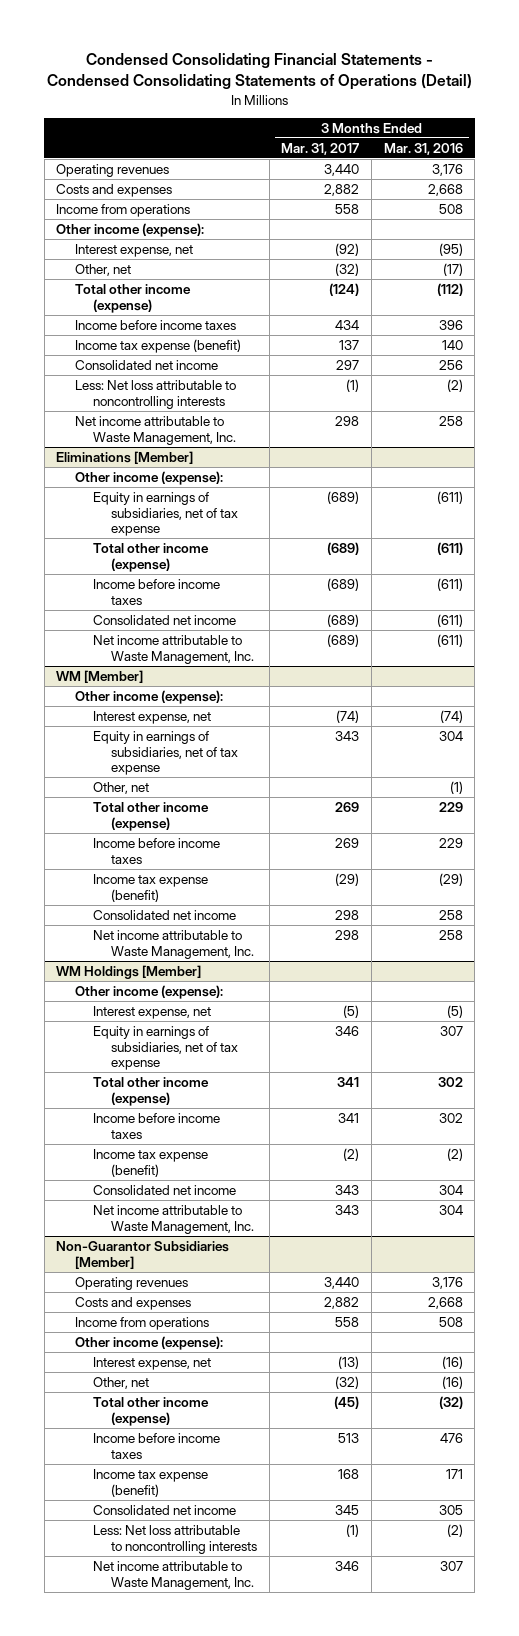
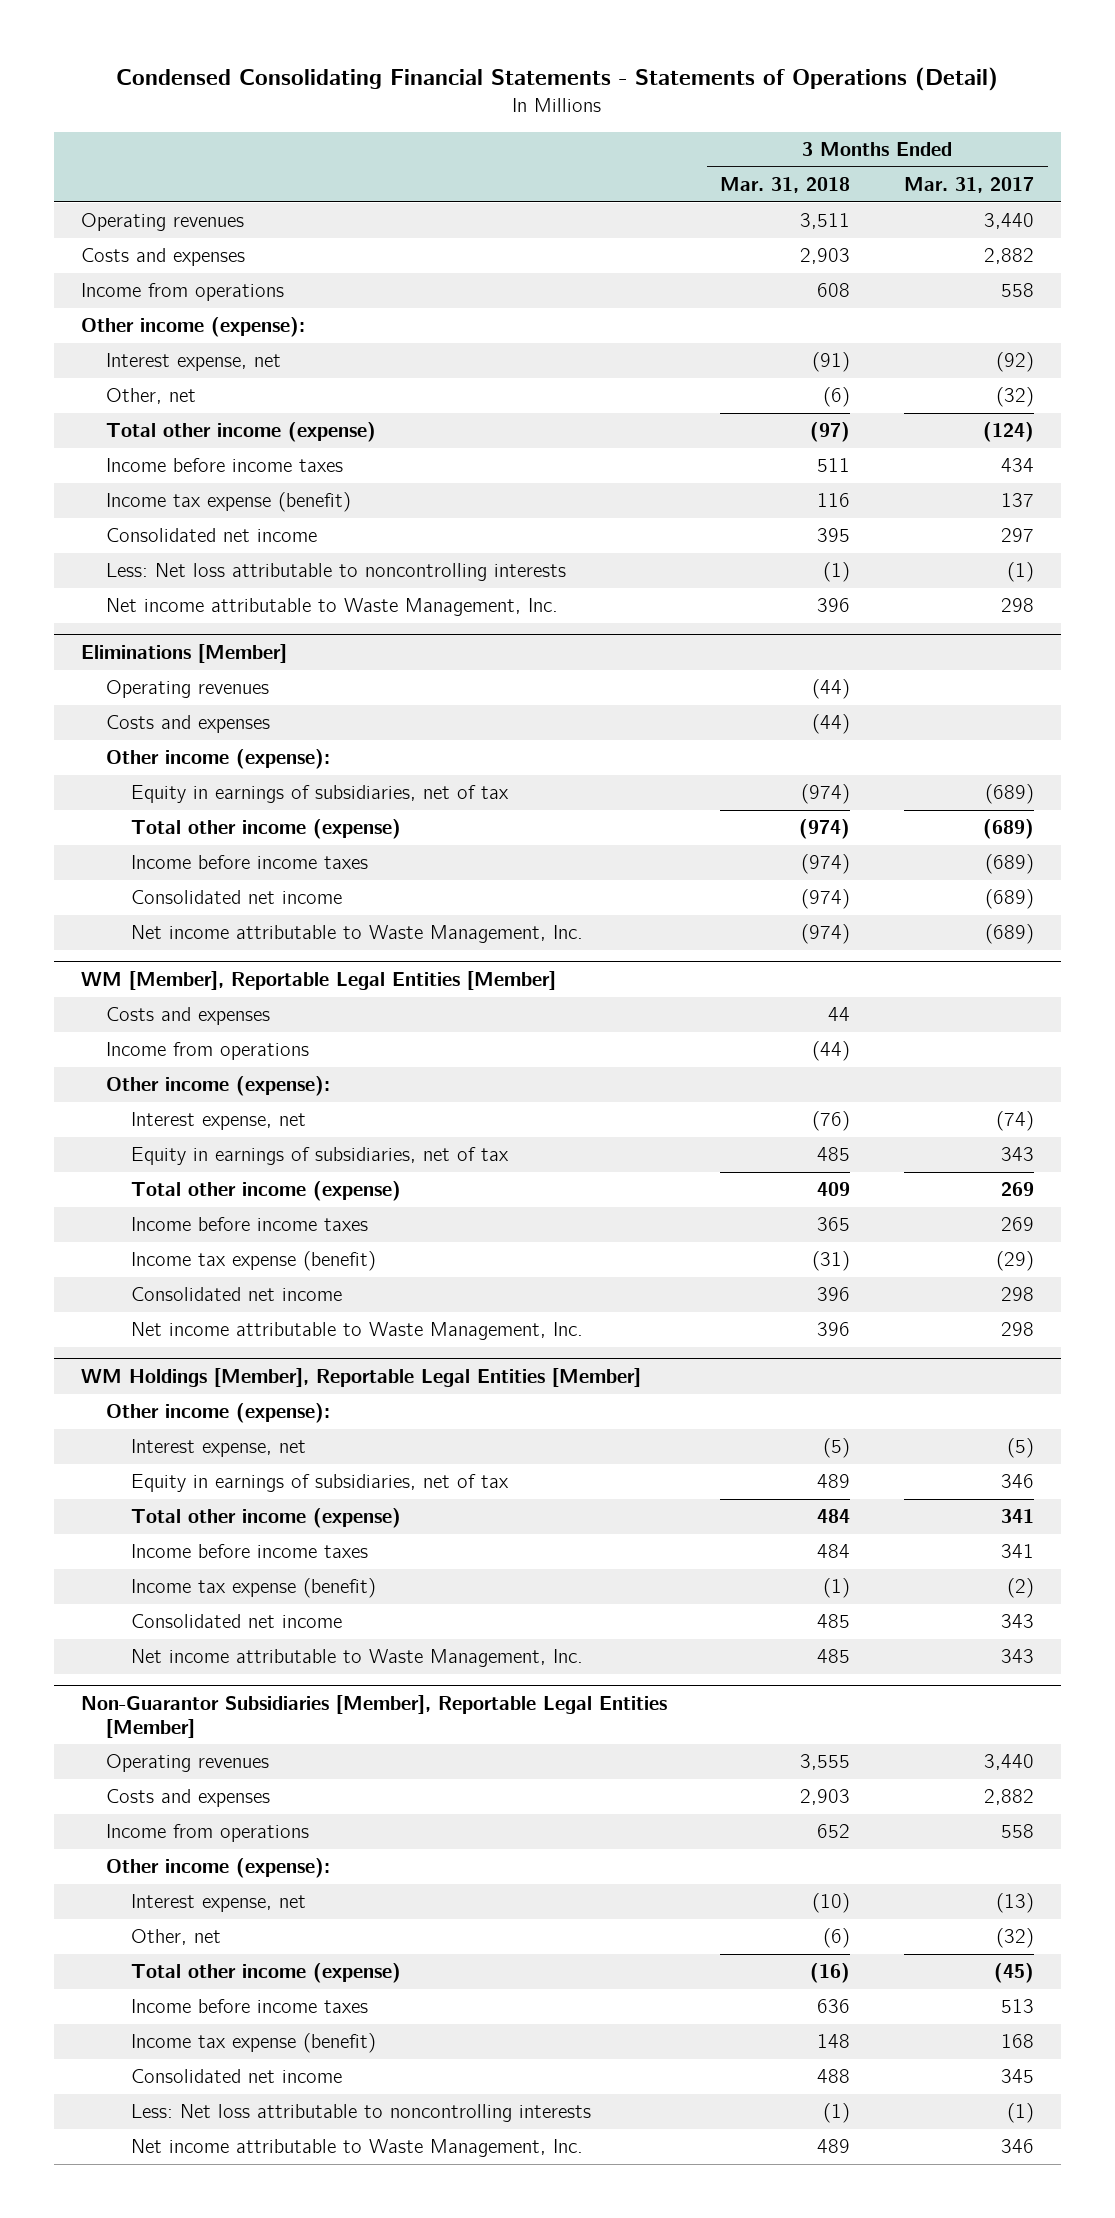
- Condensed Consolidating Financial Statements - Condensed Consolidating Statements of Operations (Detail)
+ Condensed Consolidating Financial Statements - Statements of Operations (Detail)
- | 3 Months Ended Mar. 31, 2017 | 3 Months Ended Mar. 31, 2016
+ | 3 Months Ended Mar. 31, 2018 | 3 Months Ended Mar. 31, 2017
@ Eliminations [Member]
+ Operating revenues | (44) |
+ Costs and expenses | (44) |
- Equity in earnings of subsidiaries, net of tax expense | (689) | (611)
+ Equity in earnings of subsidiaries, net of tax | (974) | (689)
- WM [Member]
+ WM [Member], Reportable Legal Entities [Member]
+ Costs and expenses | 44 |
+ Income from operations | (44) |
- Equity in earnings of subsidiaries, net of tax expense | 343 | 304
- Other, net | | (1)
+ Equity in earnings of subsidiaries, net of tax | 485 | 343
- WM Holdings [Member]
+ WM Holdings [Member], Reportable Legal Entities [Member]
- Equity in earnings of subsidiaries, net of tax expense | 346 | 307
+ Equity in earnings of subsidiaries, net of tax | 489 | 346
- Non-Guarantor Subsidiaries [Member]
+ Non-Guarantor Subsidiaries [Member], Reportable Legal Entities [Member]

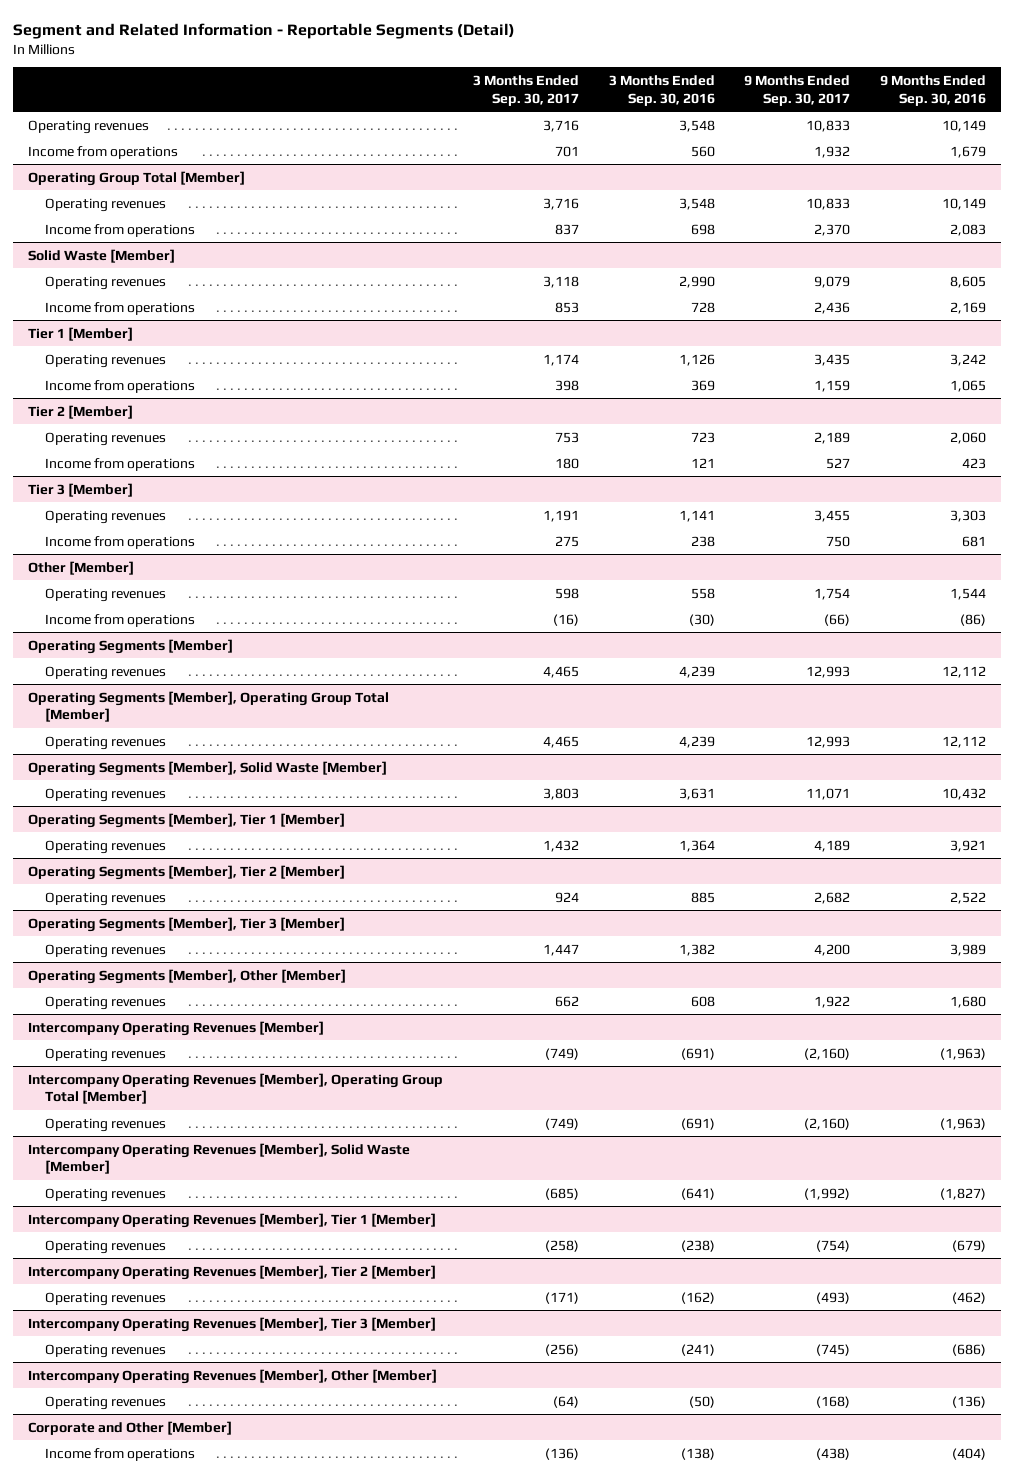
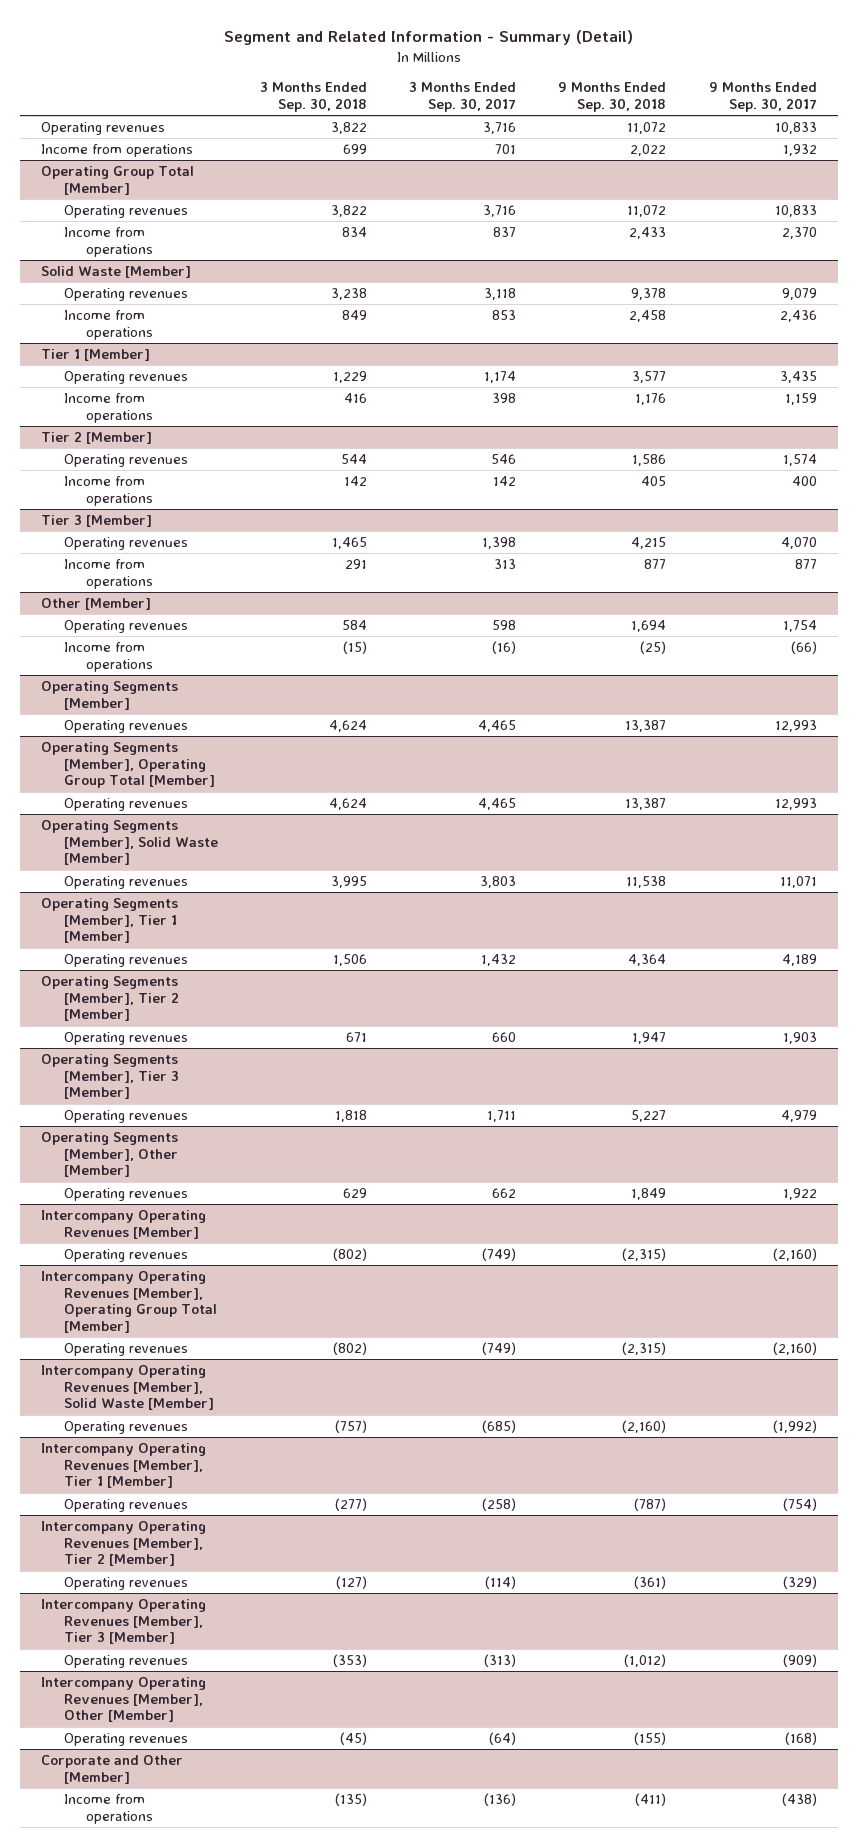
- Segment and Related Information - Reportable Segments (Detail)
+ Segment and Related Information - Summary (Detail)
- | 3 Months Ended Sep. 30, 2017 | 3 Months Ended Sep. 30, 2016 | 9 Months Ended Sep. 30, 2017 | 9 Months Ended Sep. 30, 2016
+ | 3 Months Ended Sep. 30, 2018 | 3 Months Ended Sep. 30, 2017 | 9 Months Ended Sep. 30, 2018 | 9 Months Ended Sep. 30, 2017
@ Tier 2 [Member]
- Operating revenues | 753 | 723 | 2,189 | 2,060
- Income from operations | 180 | 121 | 527 | 423
+ Operating revenues | 544 | 546 | 1,586 | 1,574
+ Income from operations | 142 | 142 | 405 | 400
@ Tier 3 [Member]
- Operating revenues | 1,191 | 1,141 | 3,455 | 3,303
- Income from operations | 275 | 238 | 750 | 681
+ Operating revenues | 1,465 | 1,398 | 4,215 | 4,070
+ Income from operations | 291 | 313 | 877 | 877
@ Operating Segments [Member], Tier 2 [Member]
- Operating revenues | 924 | 885 | 2,682 | 2,522
+ Operating revenues | 671 | 660 | 1,947 | 1,903
@ Operating Segments [Member], Tier 3 [Member]
- Operating revenues | 1,447 | 1,382 | 4,200 | 3,989
+ Operating revenues | 1,818 | 1,711 | 5,227 | 4,979
@ Intercompany Operating Revenues [Member], Tier 2 [Member]
- Operating revenues | (171) | (162) | (493) | (462)
+ Operating revenues | (127) | (114) | (361) | (329)
@ Intercompany Operating Revenues [Member], Tier 3 [Member]
- Operating revenues | (256) | (241) | (745) | (686)
+ Operating revenues | (353) | (313) | (1,012) | (909)

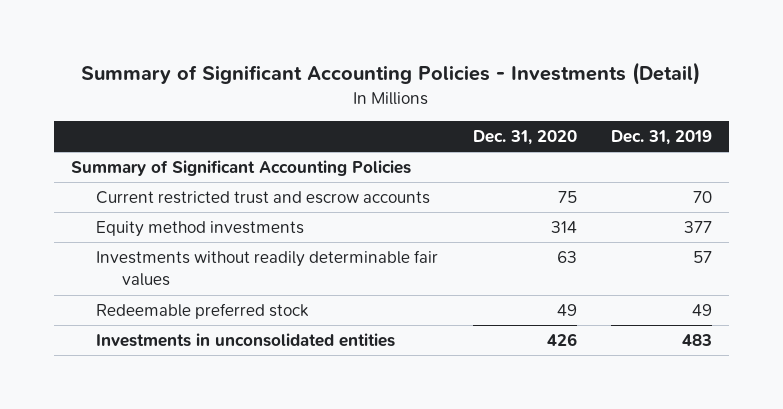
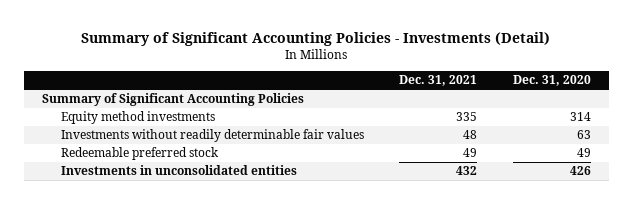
- | Dec. 31, 2020 | Dec. 31, 2019
+ | Dec. 31, 2021 | Dec. 31, 2020
- Current restricted trust and escrow accounts | 75 | 70

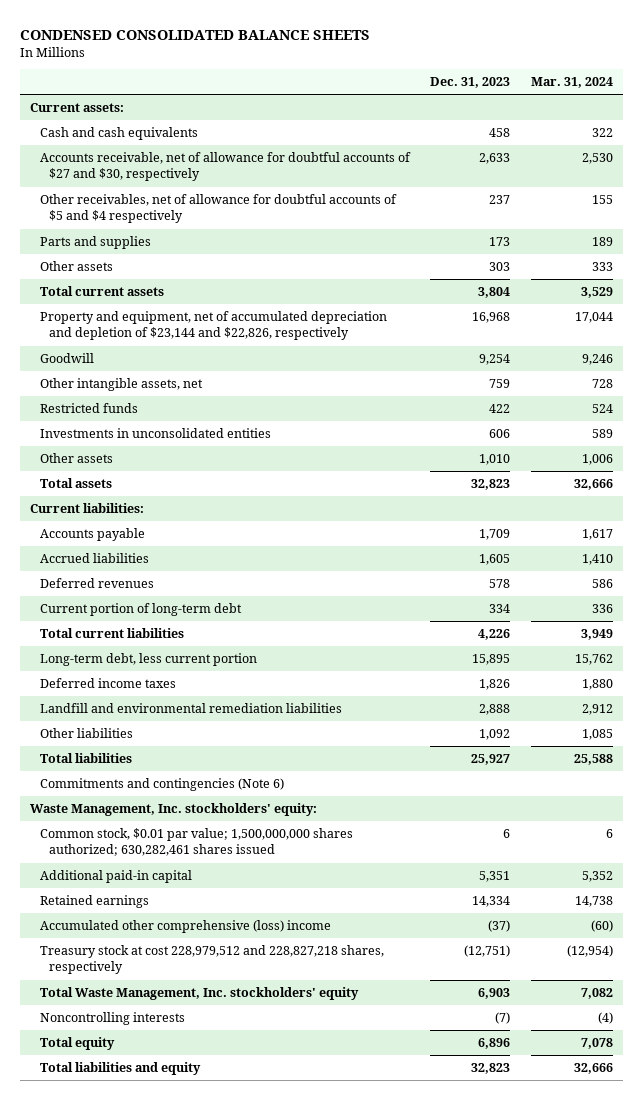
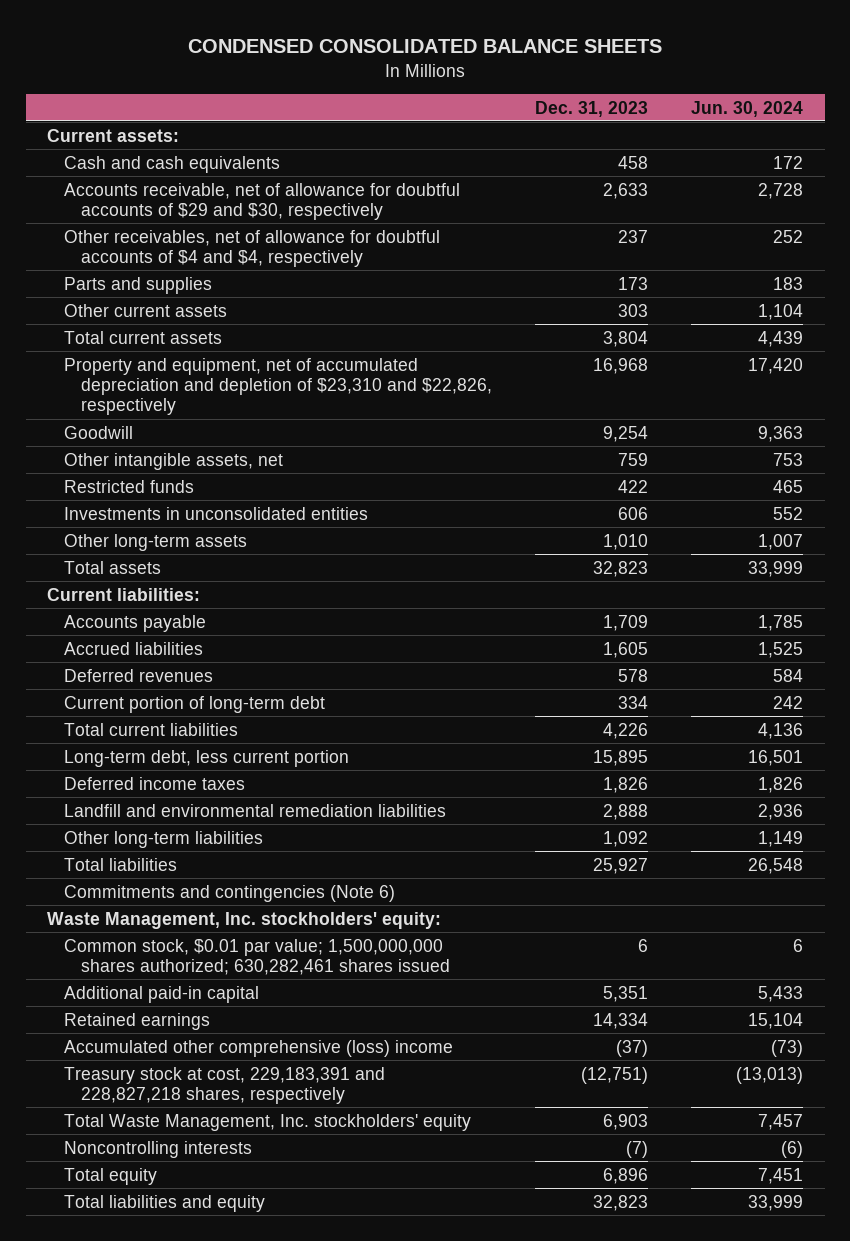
- | Dec. 31, 2023 | Mar. 31, 2024
+ | Dec. 31, 2023 | Jun. 30, 2024
- Accounts receivable, net of allowance for doubtful accounts of $27 and $30, respectively | 2,633 | 2,530
- Other receivables, net of allowance for doubtful accounts of $5 and $4 respectively | 237 | 155
+ Accounts receivable, net of allowance for doubtful accounts of $29 and $30, respectively | 2,633 | 2,728
+ Other receivables, net of allowance for doubtful accounts of $4 and $4, respectively | 237 | 252
- Other assets | 303 | 333
+ Other current assets | 303 | 1,104
- Property and equipment, net of accumulated depreciation and depletion of $23,144 and $22,826, respectively | 16,968 | 17,044
+ Property and equipment, net of accumulated depreciation and depletion of $23,310 and $22,826, respectively | 16,968 | 17,420
- Other assets | 1,010 | 1,006
+ Other long-term assets | 1,010 | 1,007
- Other liabilities | 1,092 | 1,085
+ Other long-term liabilities | 1,092 | 1,149
- Treasury stock at cost 228,979,512 and 228,827,218 shares, respectively | (12,751) | (12,954)
+ Treasury stock at cost, 229,183,391 and 228,827,218 shares, respectively | (12,751) | (13,013)

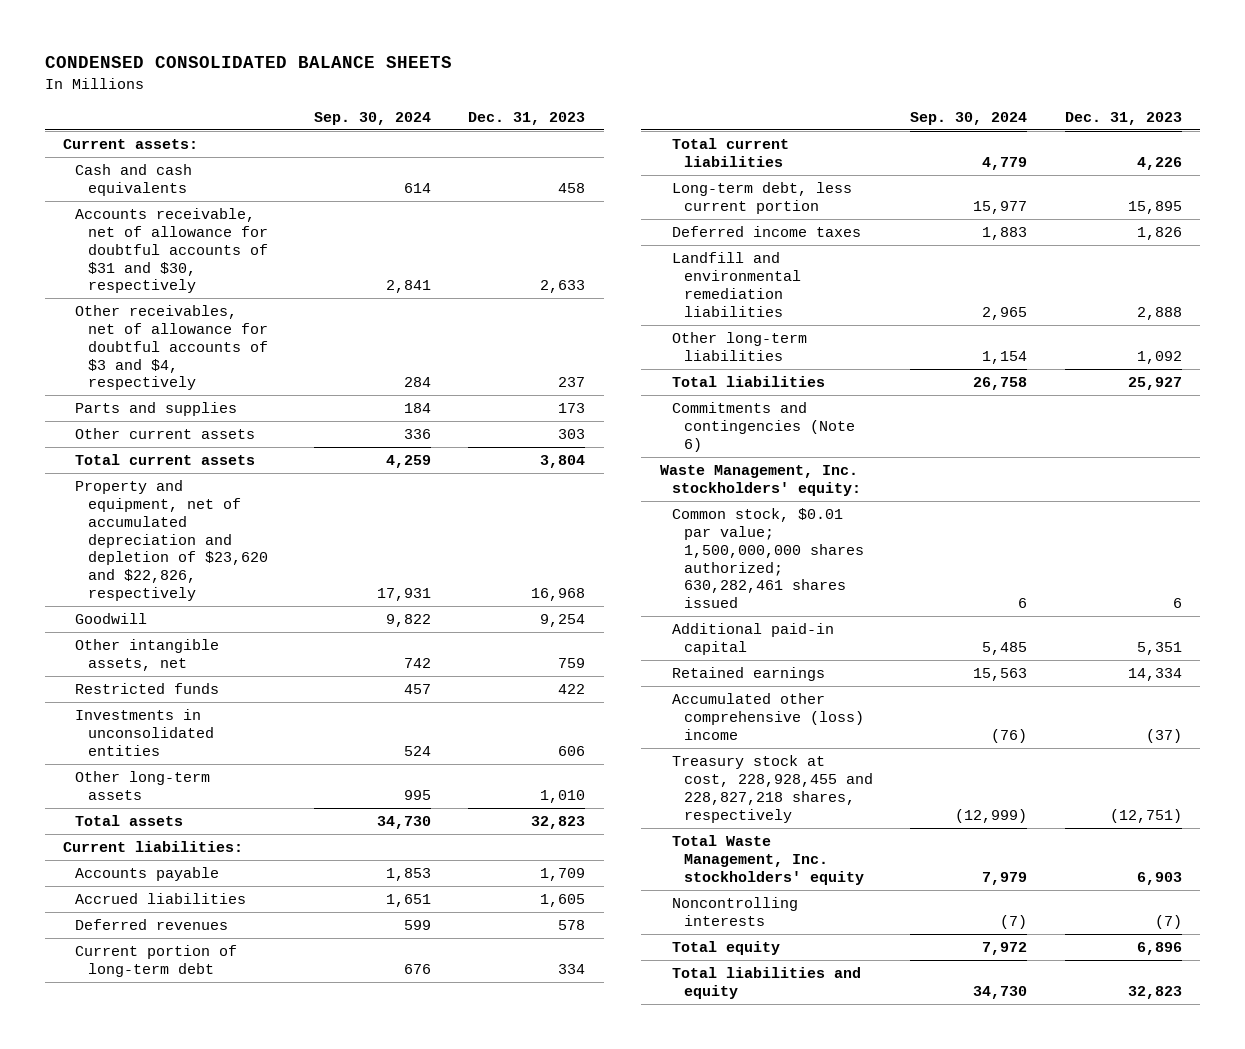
- | Dec. 31, 2023 | Jun. 30, 2024
+ | Sep. 30, 2024 | Dec. 31, 2023
- Accounts receivable, net of allowance for doubtful accounts of $29 and $30, respectively | 2,633 | 2,728
- Other receivables, net of allowance for doubtful accounts of $4 and $4, respectively | 237 | 252
+ Accounts receivable, net of allowance for doubtful accounts of $31 and $30, respectively | 2,841 | 2,633
+ Other receivables, net of allowance for doubtful accounts of $3 and $4, respectively | 284 | 237
- Property and equipment, net of accumulated depreciation and depletion of $23,310 and $22,826, respectively | 16,968 | 17,420
+ Property and equipment, net of accumulated depreciation and depletion of $23,620 and $22,826, respectively | 17,931 | 16,968
- Treasury stock at cost, 229,183,391 and 228,827,218 shares, respectively | (12,751) | (13,013)
+ Treasury stock at cost, 228,928,455 and 228,827,218 shares, respectively | (12,999) | (12,751)

